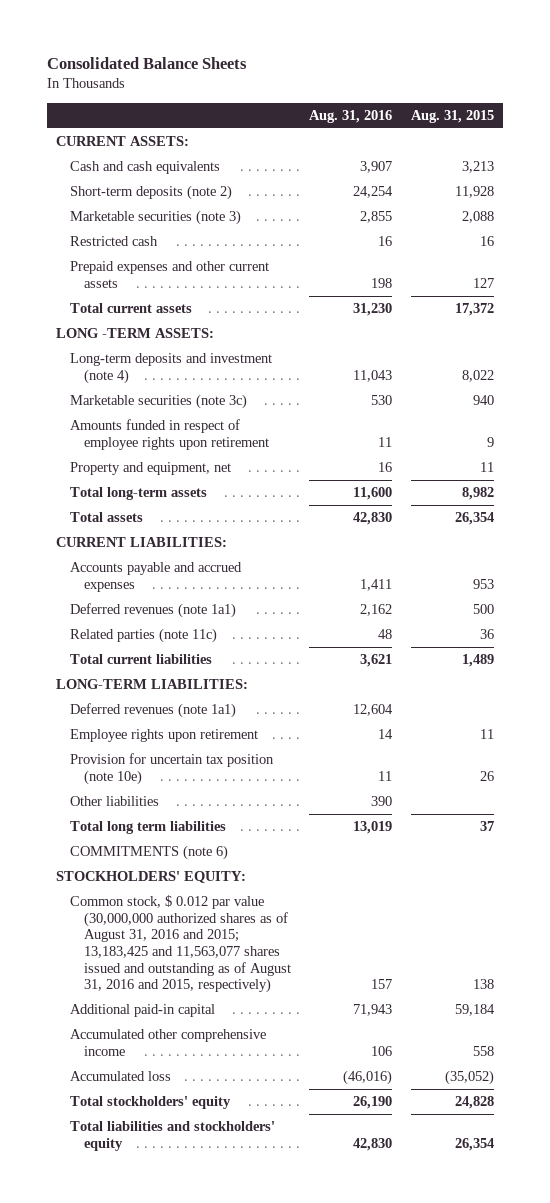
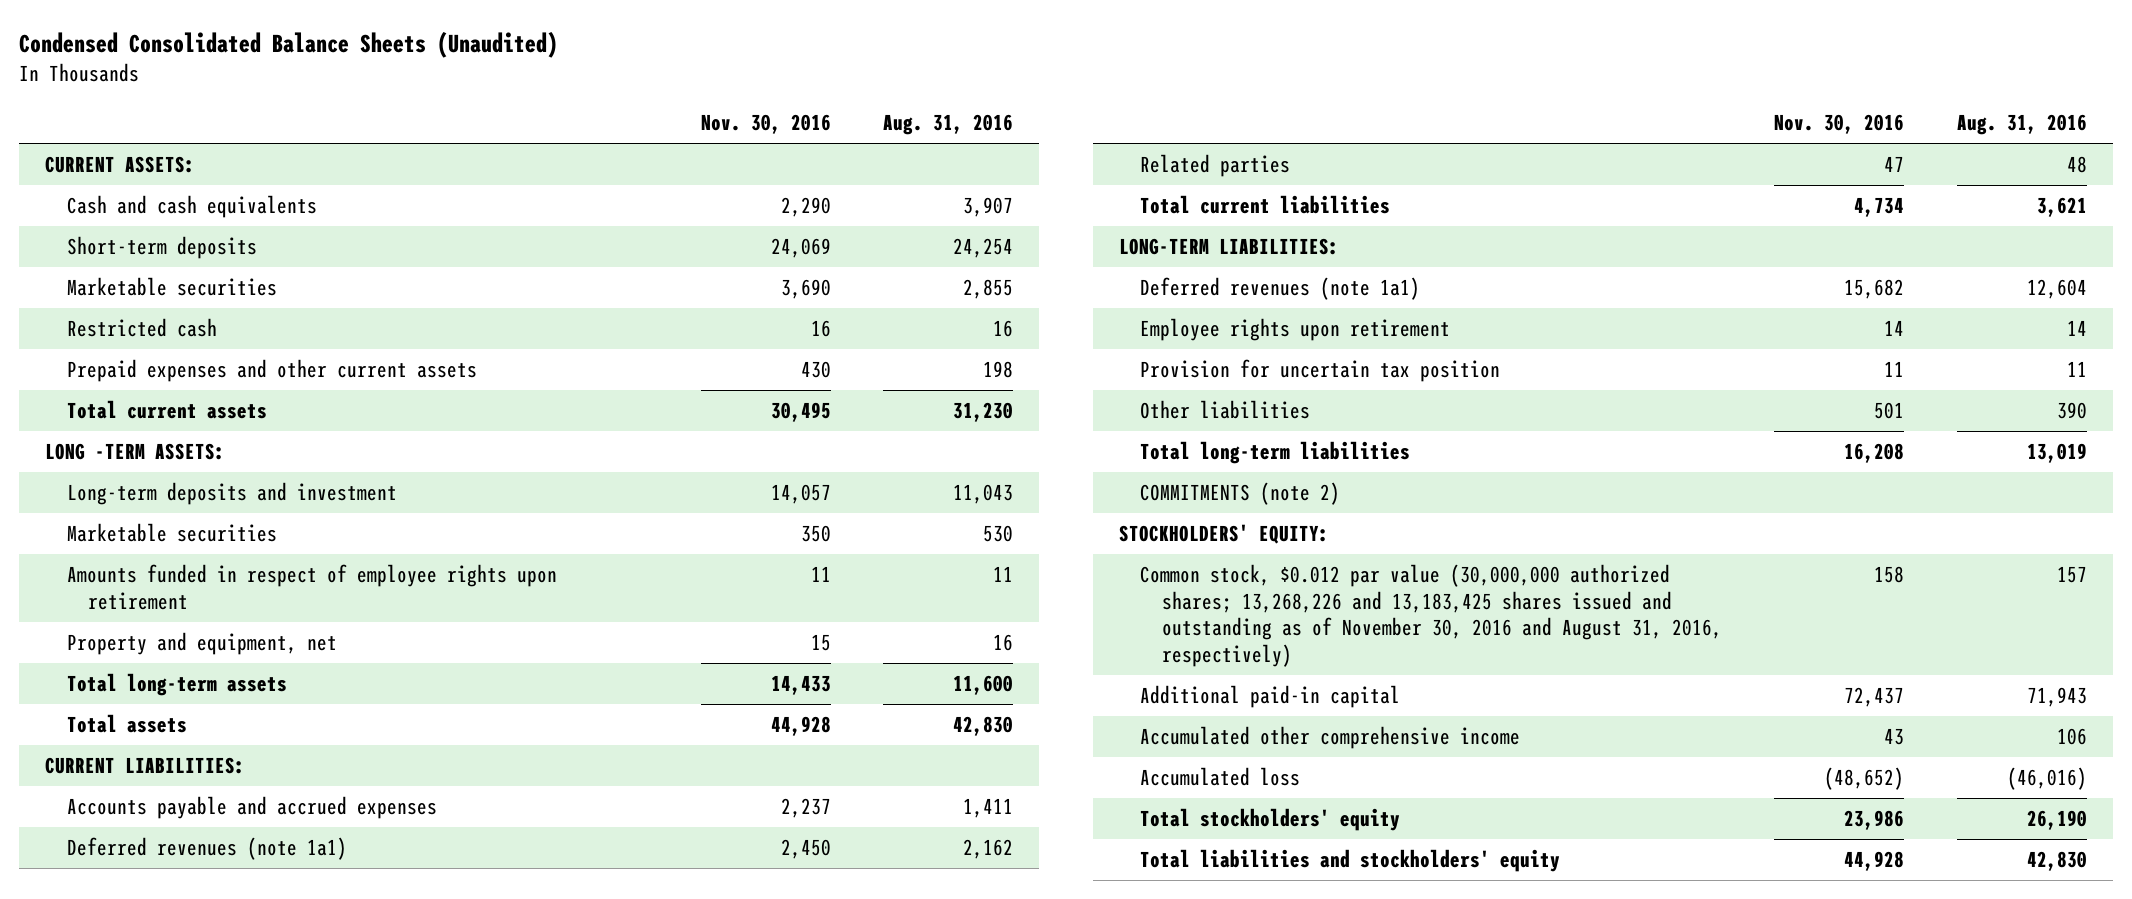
- Consolidated Balance Sheets
+ Condensed Consolidated Balance Sheets (Unaudited)
- | Aug. 31, 2016 | Aug. 31, 2015
+ | Nov. 30, 2016 | Aug. 31, 2016
- Short-term deposits (note 2) | 24,254 | 11,928
- Marketable securities (note 3) | 2,855 | 2,088
+ Short-term deposits | 24,069 | 24,254
+ Marketable securities | 3,690 | 2,855
- Long-term deposits and investment (note 4) | 11,043 | 8,022
- Marketable securities (note 3c) | 530 | 940
+ Long-term deposits and investment | 14,057 | 11,043
+ Marketable securities | 350 | 530
- Related parties (note 11c) | 48 | 36
+ Related parties | 47 | 48
- Provision for uncertain tax position (note 10e) | 11 | 26
+ Provision for uncertain tax position | 11 | 11
- Total long term liabilities | 13,019 | 37
- COMMITMENTS (note 6)
+ Total long-term liabilities | 16,208 | 13,019
+ COMMITMENTS (note 2)
- Common stock, $ 0.012 par value (30,000,000 authorized shares as of August 31, 2016 and 2015; 13,183,425 and 11,563,077 shares issued and outstanding as of August 31, 2016 and 2015, respectively) | 157 | 138
+ Common stock, $0.012 par value (30,000,000 authorized shares; 13,268,226 and 13,183,425 shares issued and outstanding as of November 30, 2016 and August 31, 2016, respectively) | 158 | 157

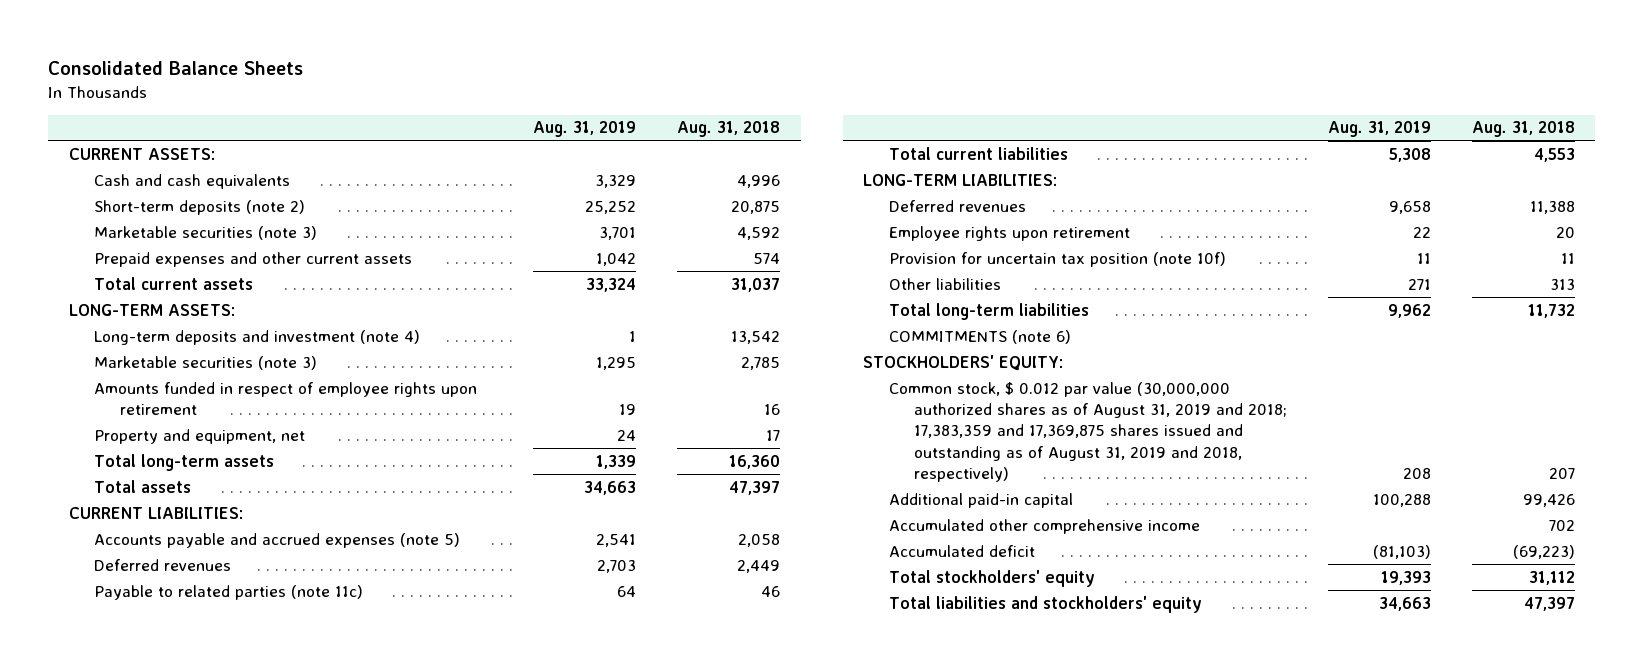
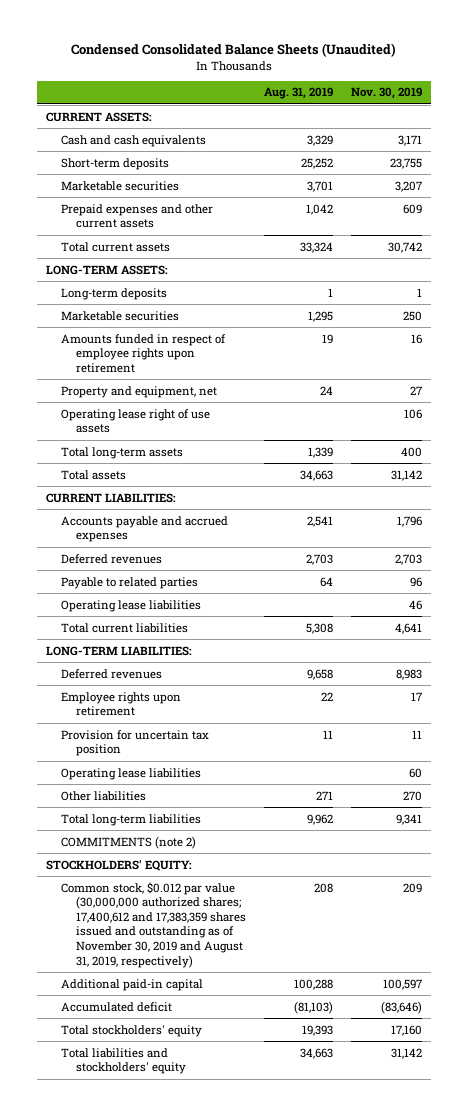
- Consolidated Balance Sheets
+ Condensed Consolidated Balance Sheets (Unaudited)
- | Aug. 31, 2019 | Aug. 31, 2018
+ | Aug. 31, 2019 | Nov. 30, 2019
- Short-term deposits (note 2) | 25,252 | 20,875
- Marketable securities (note 3) | 3,701 | 4,592
+ Short-term deposits | 25,252 | 23,755
+ Marketable securities | 3,701 | 3,207
- Long-term deposits and investment (note 4) | 1 | 13,542
- Marketable securities (note 3) | 1,295 | 2,785
+ Long-term deposits | 1 | 1
+ Marketable securities | 1,295 | 250
+ Operating lease right of use assets | | 106
- Accounts payable and accrued expenses (note 5) | 2,541 | 2,058
+ Accounts payable and accrued expenses | 2,541 | 1,796
- Payable to related parties (note 11c) | 64 | 46
+ Payable to related parties | 64 | 96
+ Operating lease liabilities | | 46
- Provision for uncertain tax position (note 10f) | 11 | 11
+ Provision for uncertain tax position | 11 | 11
+ Operating lease liabilities | | 60
- COMMITMENTS (note 6)
+ COMMITMENTS (note 2)
- Common stock, $ 0.012 par value (30,000,000 authorized shares as of August 31, 2019 and 2018; 17,383,359 and 17,369,875 shares issued and outstanding as of August 31, 2019 and 2018, respectively) | 208 | 207
+ Common stock, $0.012 par value (30,000,000 authorized shares; 17,400,612 and 17,383,359 shares issued and outstanding as of November 30, 2019 and August 31, 2019, respectively) | 208 | 209
- Accumulated other comprehensive income | | 702

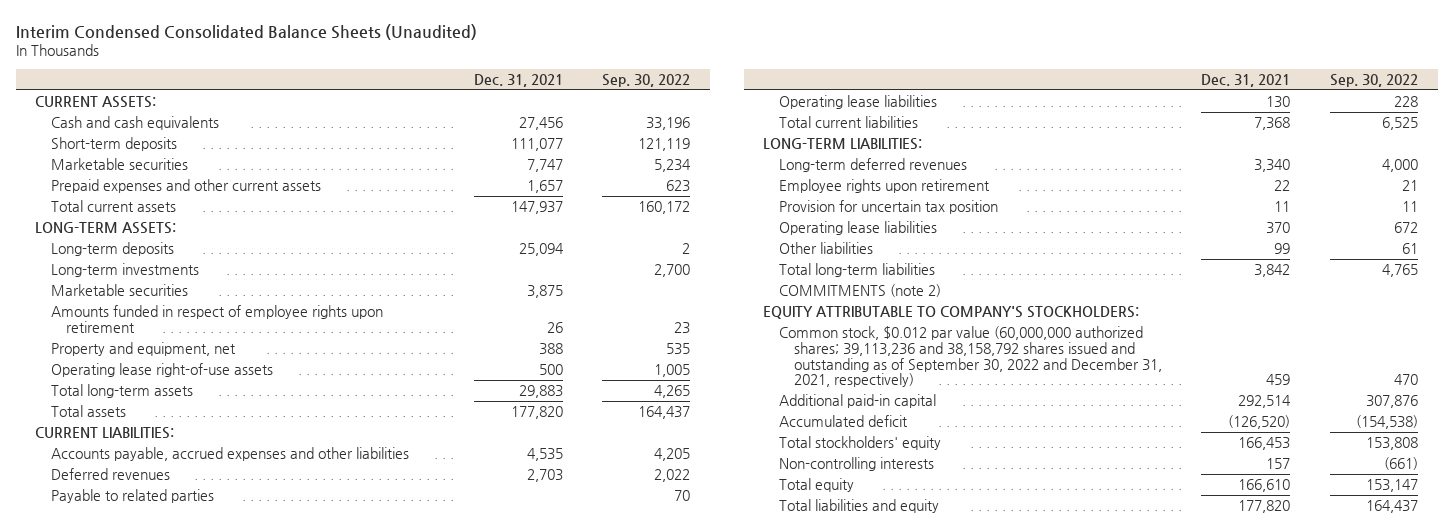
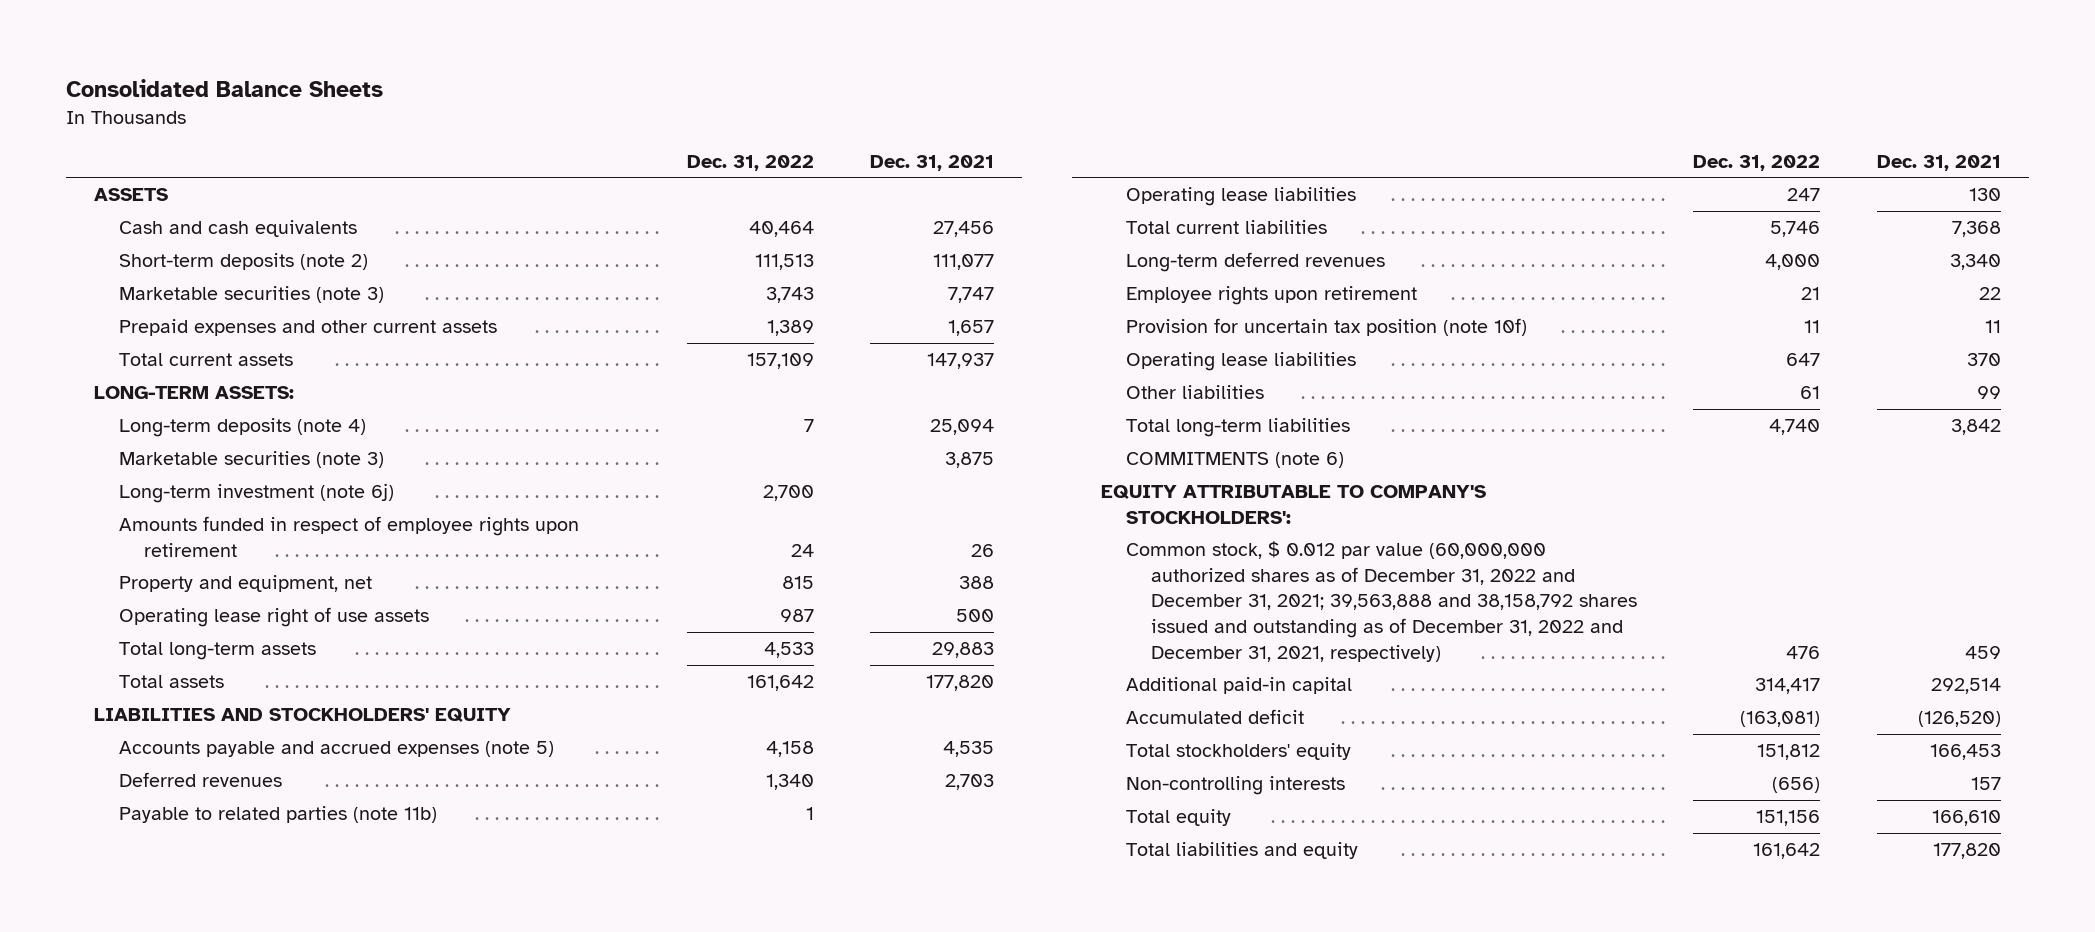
- Interim Condensed Consolidated Balance Sheets (Unaudited)
+ Consolidated Balance Sheets
- | Dec. 31, 2021 | Sep. 30, 2022
+ | Dec. 31, 2022 | Dec. 31, 2021
- CURRENT ASSETS:
+ ASSETS
- Short-term deposits | 111,077 | 121,119
- Marketable securities | 7,747 | 5,234
+ Short-term deposits (note 2) | 111,513 | 111,077
+ Marketable securities (note 3) | 3,743 | 7,747
- Long-term deposits | 25,094 | 2
- Long-term investments | | 2,700
- Marketable securities | 3,875 |
+ Long-term deposits (note 4) | 7 | 25,094
+ Marketable securities (note 3) | | 3,875
+ Long-term investment (note 6j) | 2,700 |
- Operating lease right-of-use assets | 500 | 1,005
+ Operating lease right of use assets | 987 | 500
- CURRENT LIABILITIES:
- Accounts payable, accrued expenses and other liabilities | 4,535 | 4,205
+ LIABILITIES AND STOCKHOLDERS' EQUITY
+ Accounts payable and accrued expenses (note 5) | 4,158 | 4,535
- Payable to related parties | | 70
+ Payable to related parties (note 11b) | 1 |
- LONG-TERM LIABILITIES:
- Provision for uncertain tax position | 11 | 11
+ Provision for uncertain tax position (note 10f) | 11 | 11
- COMMITMENTS (note 2)
- EQUITY ATTRIBUTABLE TO COMPANY'S STOCKHOLDERS:
- Common stock, $0.012 par value (60,000,000 authorized shares; 39,113,236 and 38,158,792 shares issued and outstanding as of September 30, 2022 and December 31, 2021, respectively) | 459 | 470
+ COMMITMENTS (note 6)
+ EQUITY ATTRIBUTABLE TO COMPANY'S STOCKHOLDERS':
+ Common stock, $ 0.012 par value (60,000,000 authorized shares as of December 31, 2022 and December 31, 2021; 39,563,888 and 38,158,792 shares issued and outstanding as of December 31, 2022 and December 31, 2021, respectively) | 476 | 459

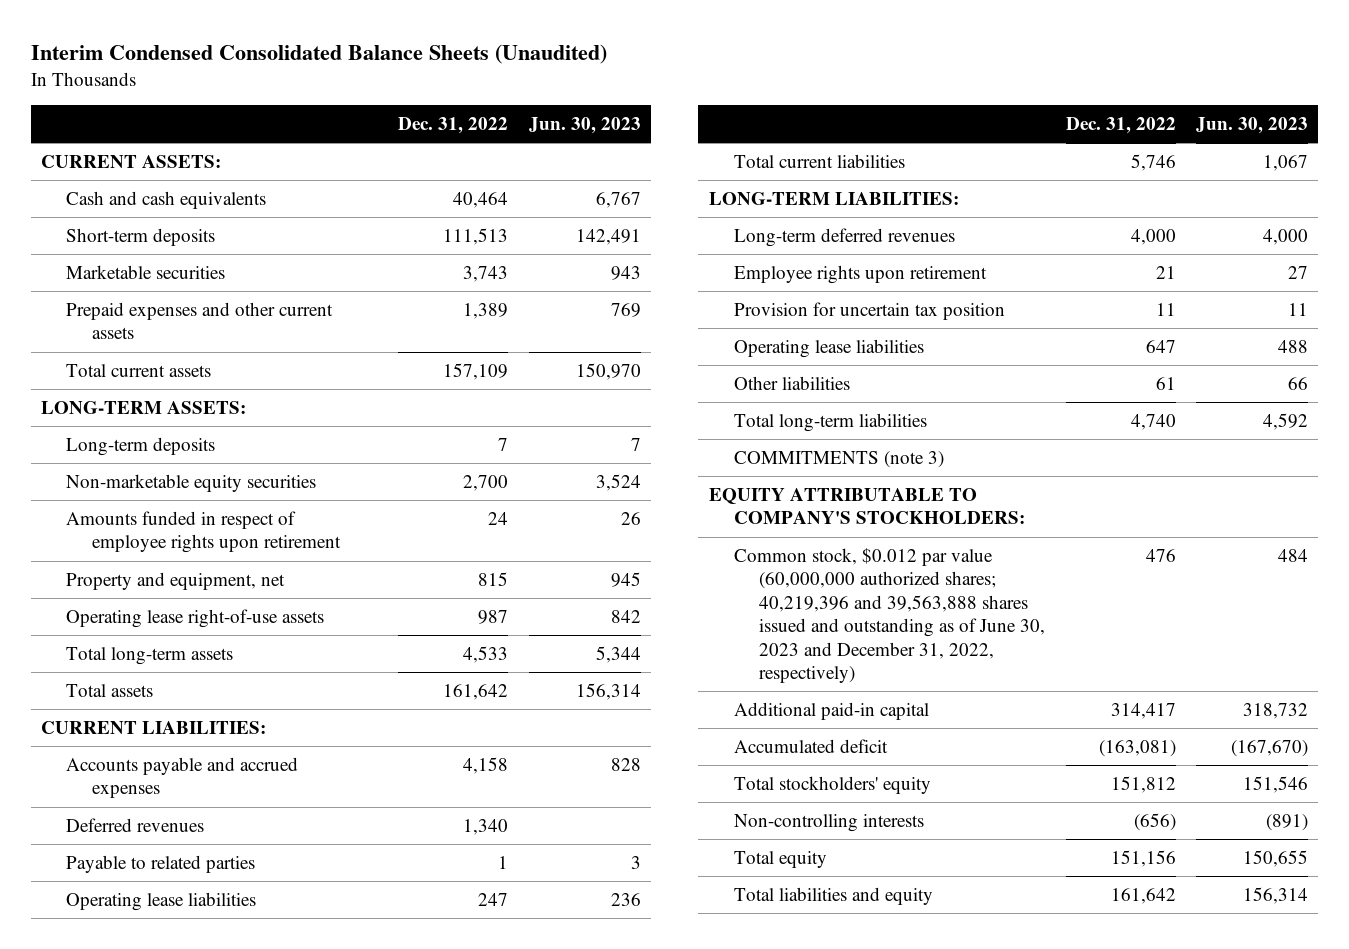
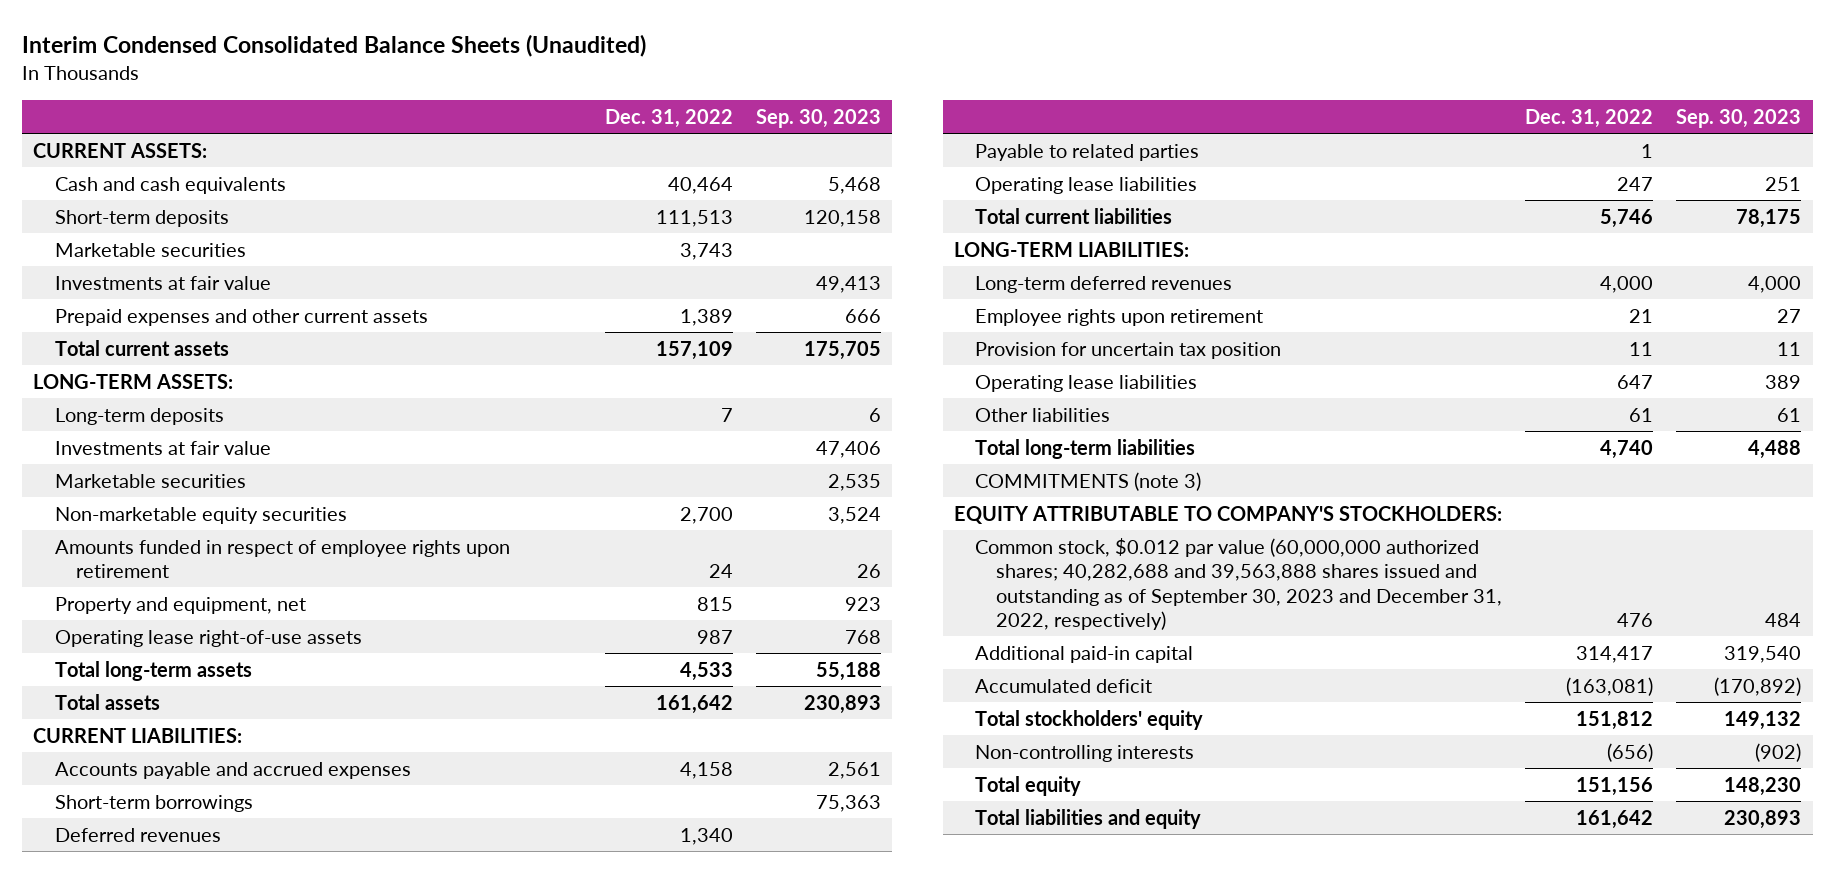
- | Dec. 31, 2022 | Jun. 30, 2023
+ | Dec. 31, 2022 | Sep. 30, 2023
+ Investments at fair value | | 49,413
+ Investments at fair value | | 47,406
+ Marketable securities | | 2,535
+ Short-term borrowings | | 75,363
- Common stock, $0.012 par value (60,000,000 authorized shares; 40,219,396 and 39,563,888 shares issued and outstanding as of June 30, 2023 and December 31, 2022, respectively) | 476 | 484
+ Common stock, $0.012 par value (60,000,000 authorized shares; 40,282,688 and 39,563,888 shares issued and outstanding as of September 30, 2023 and December 31, 2022, respectively) | 476 | 484

